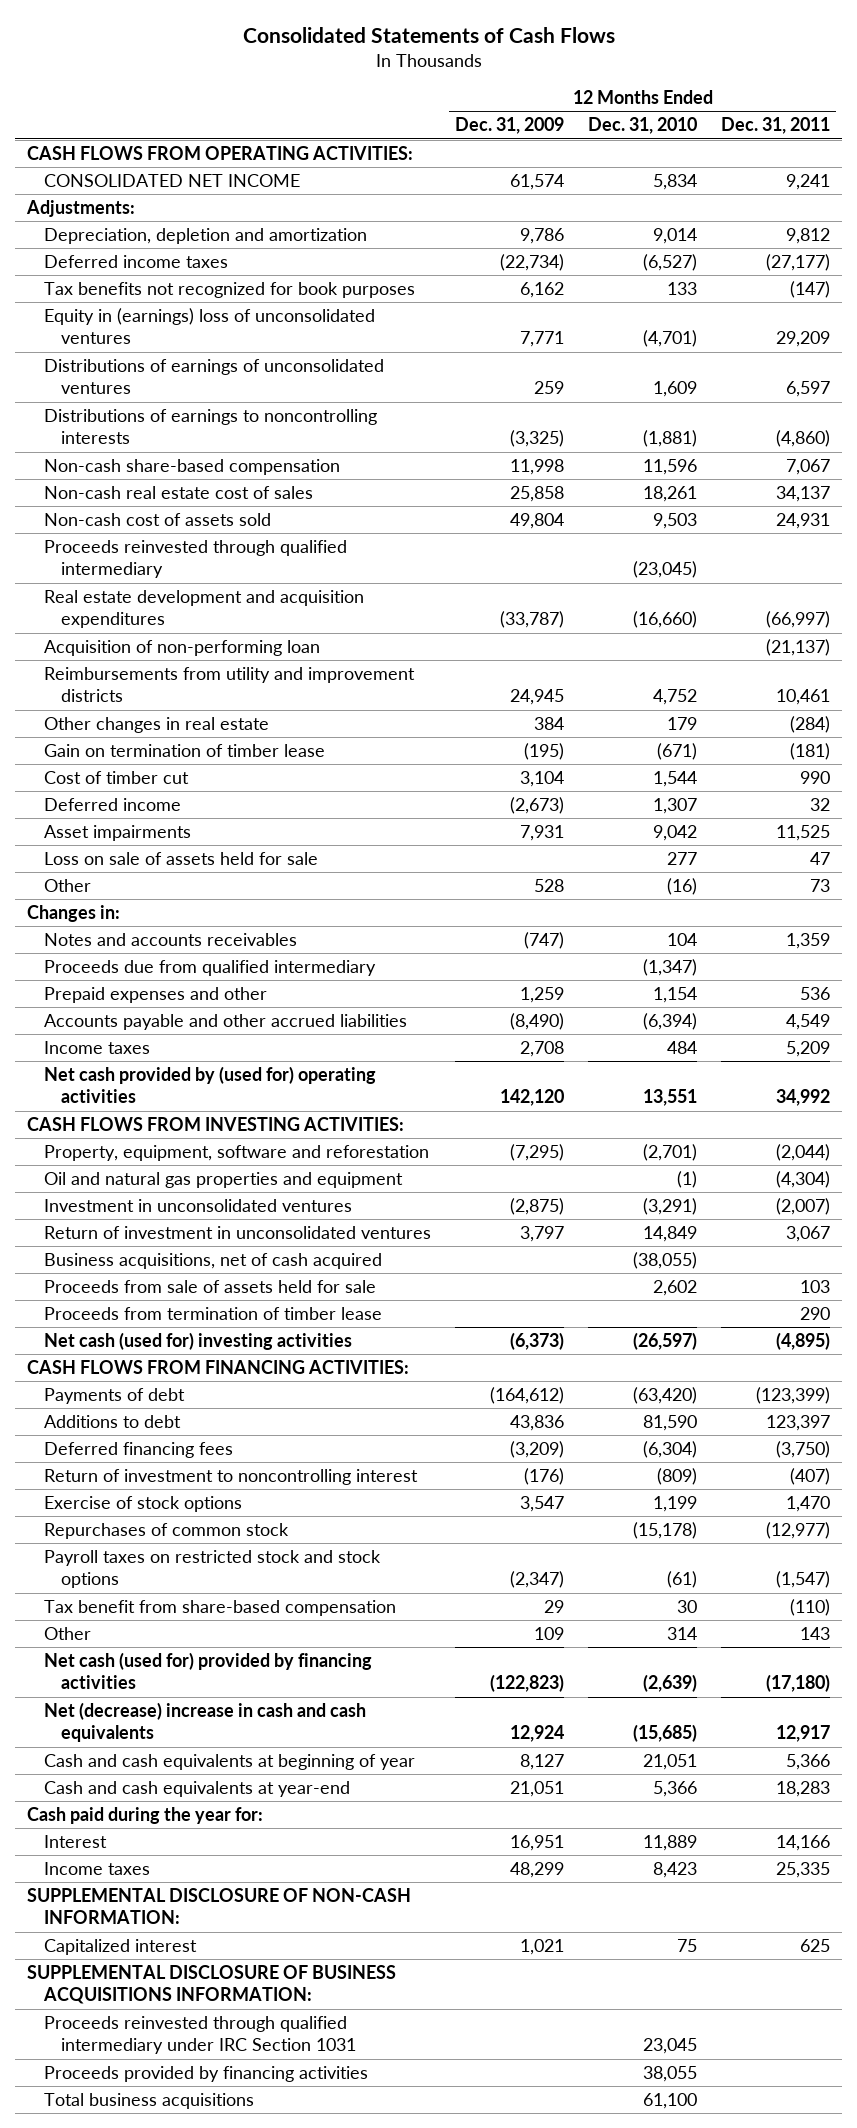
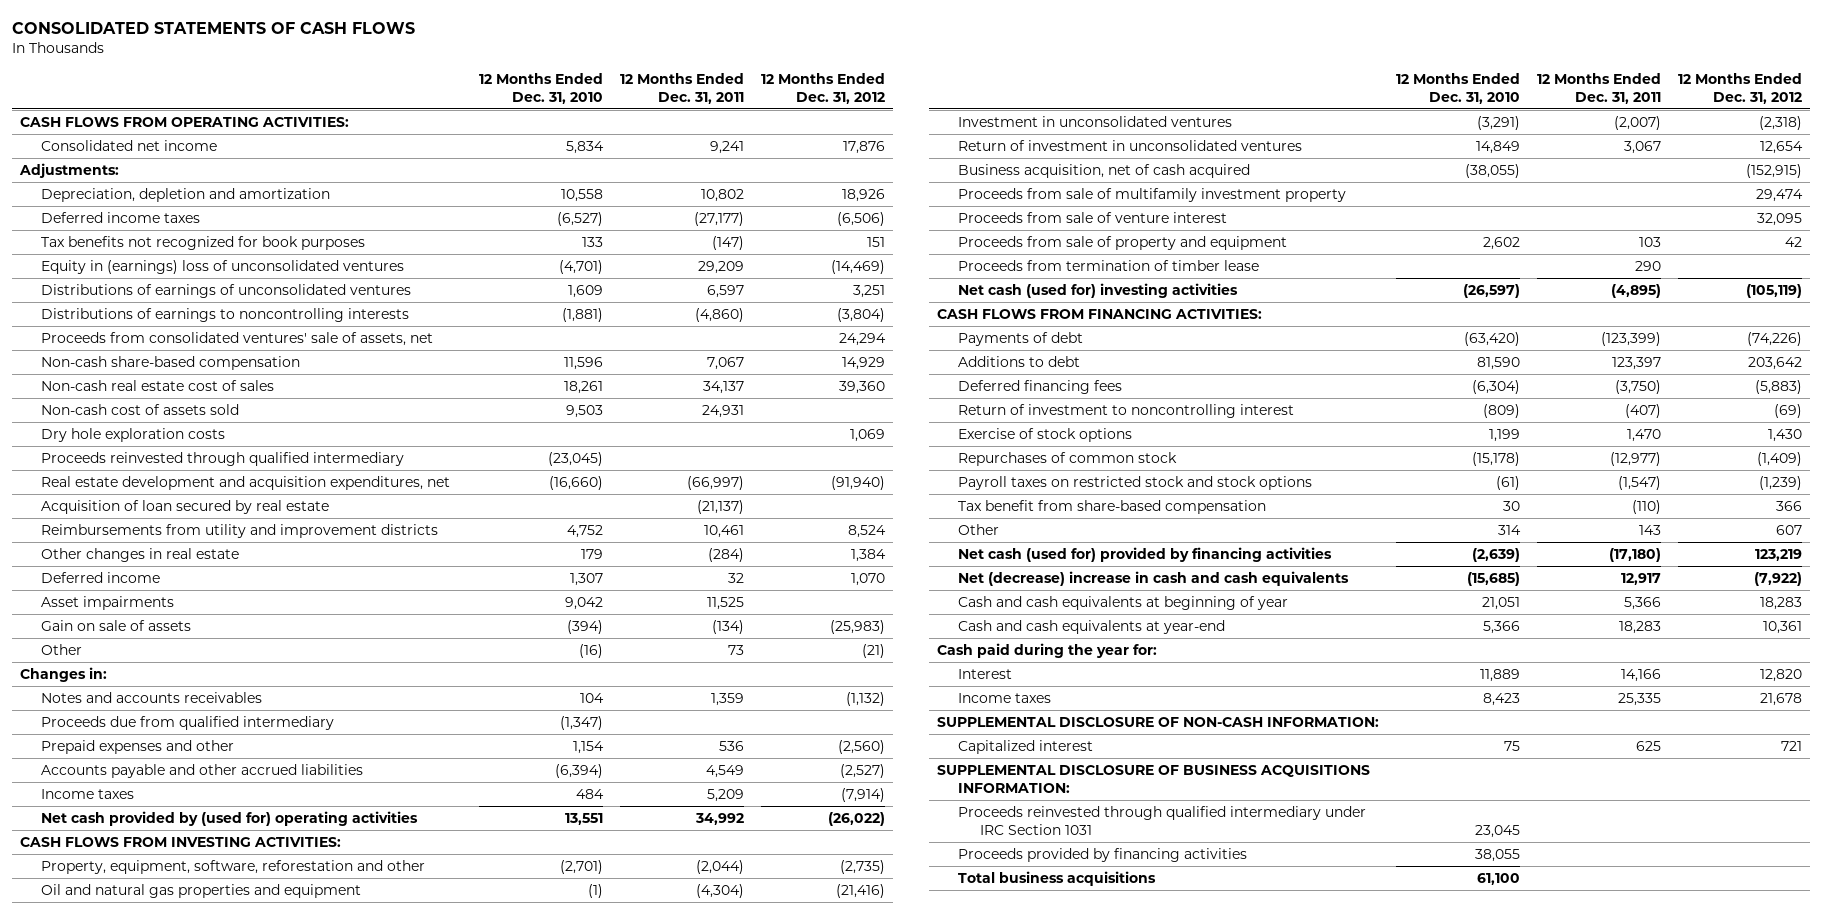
- Consolidated Statements of Cash Flows
+ CONSOLIDATED STATEMENTS OF CASH FLOWS
- | 12 Months Ended Dec. 31, 2009 | 12 Months Ended Dec. 31, 2010 | 12 Months Ended Dec. 31, 2011
+ | 12 Months Ended Dec. 31, 2010 | 12 Months Ended Dec. 31, 2011 | 12 Months Ended Dec. 31, 2012
- CONSOLIDATED NET INCOME | 61,574 | 5,834 | 9,241
+ Consolidated net income | 5,834 | 9,241 | 17,876
- Depreciation, depletion and amortization | 9,786 | 9,014 | 9,812
+ Depreciation, depletion and amortization | 10,558 | 10,802 | 18,926
+ Proceeds from consolidated ventures' sale of assets, net | | | 24,294
+ Dry hole exploration costs | | | 1,069
- Real estate development and acquisition expenditures | (33,787) | (16,660) | (66,997)
- Acquisition of non-performing loan | | | (21,137)
+ Real estate development and acquisition expenditures, net | (16,660) | (66,997) | (91,940)
+ Acquisition of loan secured by real estate | | (21,137) |
- Gain on termination of timber lease | (195) | (671) | (181)
- Cost of timber cut | 3,104 | 1,544 | 990
- Loss on sale of assets held for sale | | 277 | 47
+ Gain on sale of assets | (394) | (134) | (25,983)
- Property, equipment, software and reforestation | (7,295) | (2,701) | (2,044)
+ Property, equipment, software, reforestation and other | (2,701) | (2,044) | (2,735)
- Business acquisitions, net of cash acquired | | (38,055) |
- Proceeds from sale of assets held for sale | | 2,602 | 103
+ Business acquisition, net of cash acquired | (38,055) | | (152,915)
+ Proceeds from sale of multifamily investment property | | | 29,474
+ Proceeds from sale of venture interest | | | 32,095
+ Proceeds from sale of property and equipment | 2,602 | 103 | 42

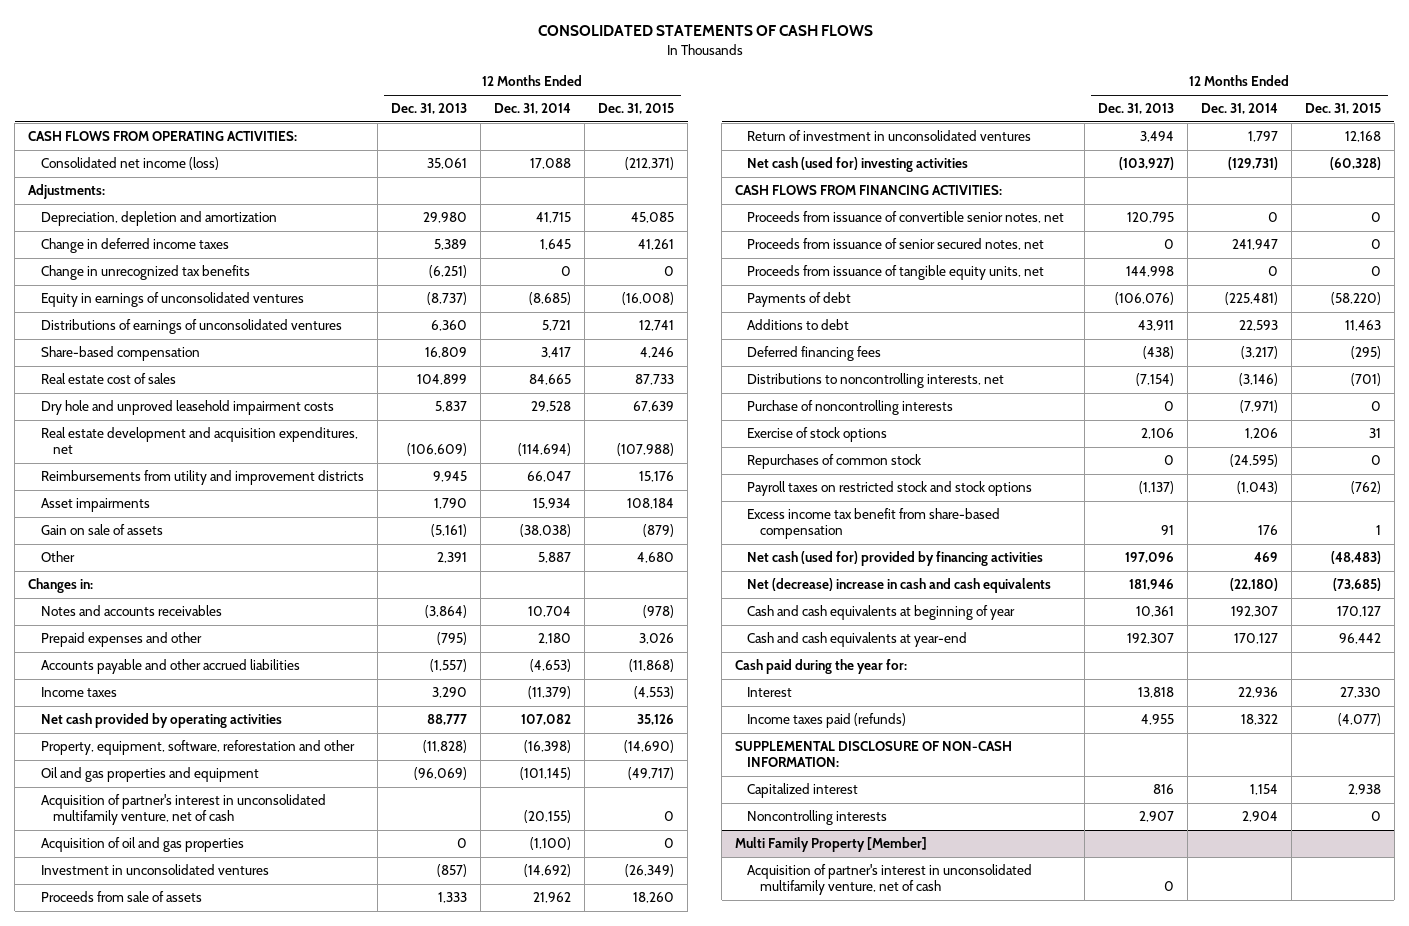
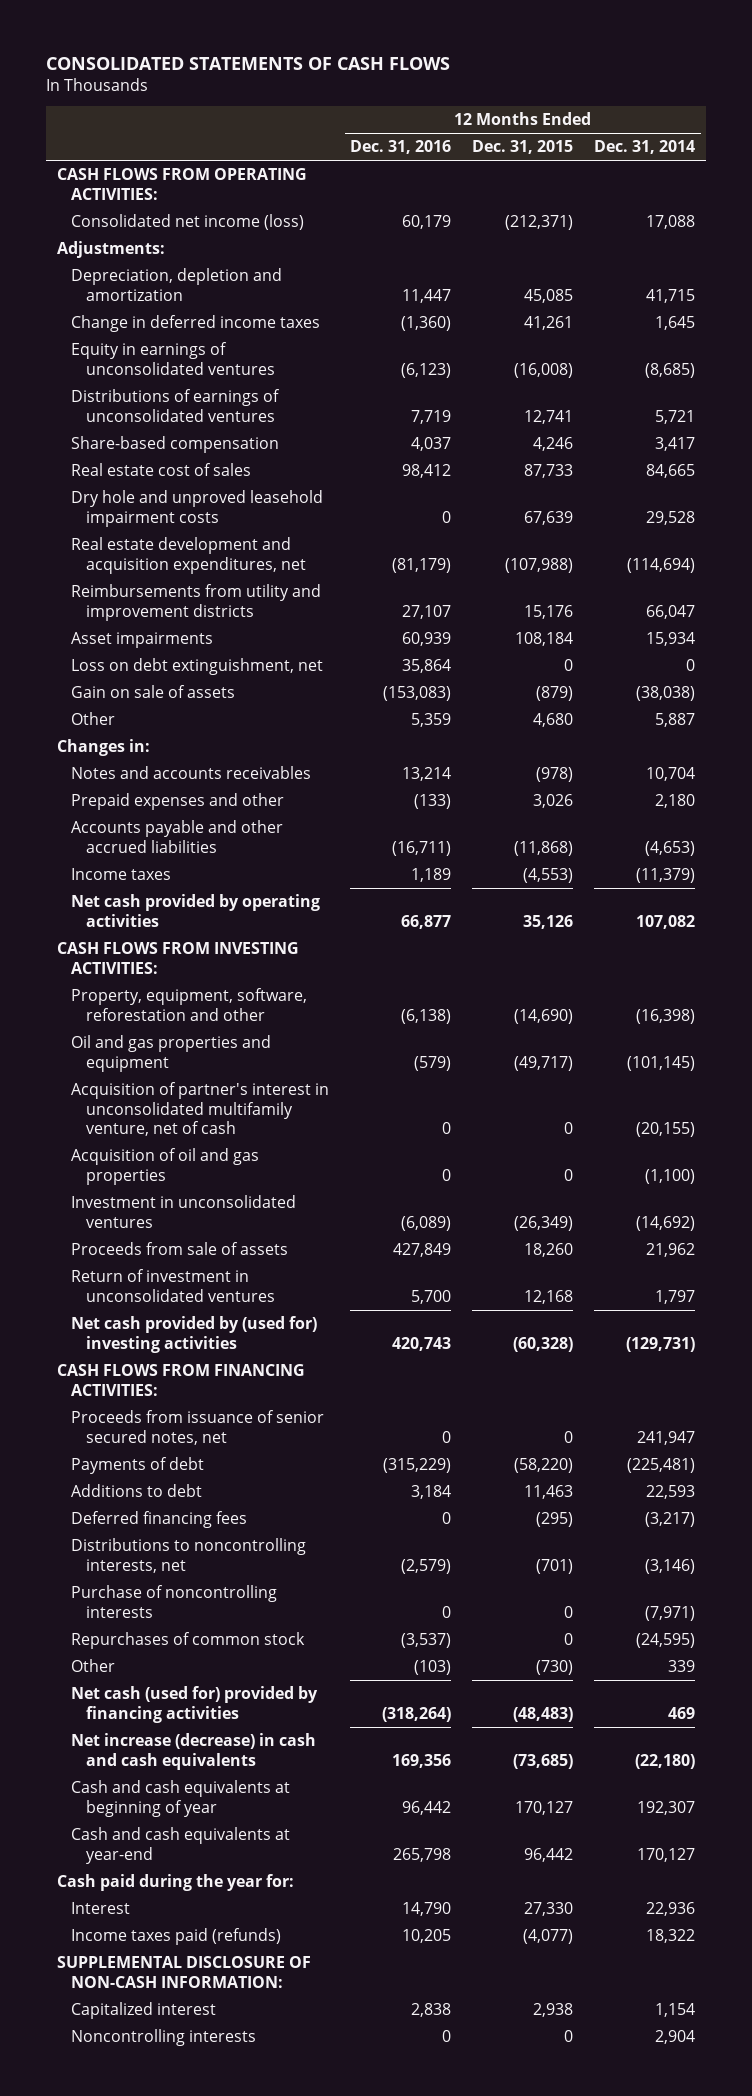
- | 12 Months Ended Dec. 31, 2013 | 12 Months Ended Dec. 31, 2014 | 12 Months Ended Dec. 31, 2015
+ | 12 Months Ended Dec. 31, 2016 | 12 Months Ended Dec. 31, 2015 | 12 Months Ended Dec. 31, 2014
- Change in unrecognized tax benefits | (6,251) | 0 | 0
+ Loss on debt extinguishment, net | 35,864 | 0 | 0
+ CASH FLOWS FROM INVESTING ACTIVITIES:
- Net cash (used for) investing activities | (103,927) | (129,731) | (60,328)
+ Net cash provided by (used for) investing activities | 420,743 | (60,328) | (129,731)
- Proceeds from issuance of convertible senior notes, net | 120,795 | 0 | 0
- Proceeds from issuance of tangible equity units, net | 144,998 | 0 | 0
- Exercise of stock options | 2,106 | 1,206 | 31
- Payroll taxes on restricted stock and stock options | (1,137) | (1,043) | (762)
- Excess income tax benefit from share-based compensation | 91 | 176 | 1
+ Other | (103) | (730) | 339
- Net (decrease) increase in cash and cash equivalents | 181,946 | (22,180) | (73,685)
+ Net increase (decrease) in cash and cash equivalents | 169,356 | (73,685) | (22,180)
- Multi Family Property [Member]
- Acquisition of partner's interest in unconsolidated multifamily venture, net of cash | 0 | |

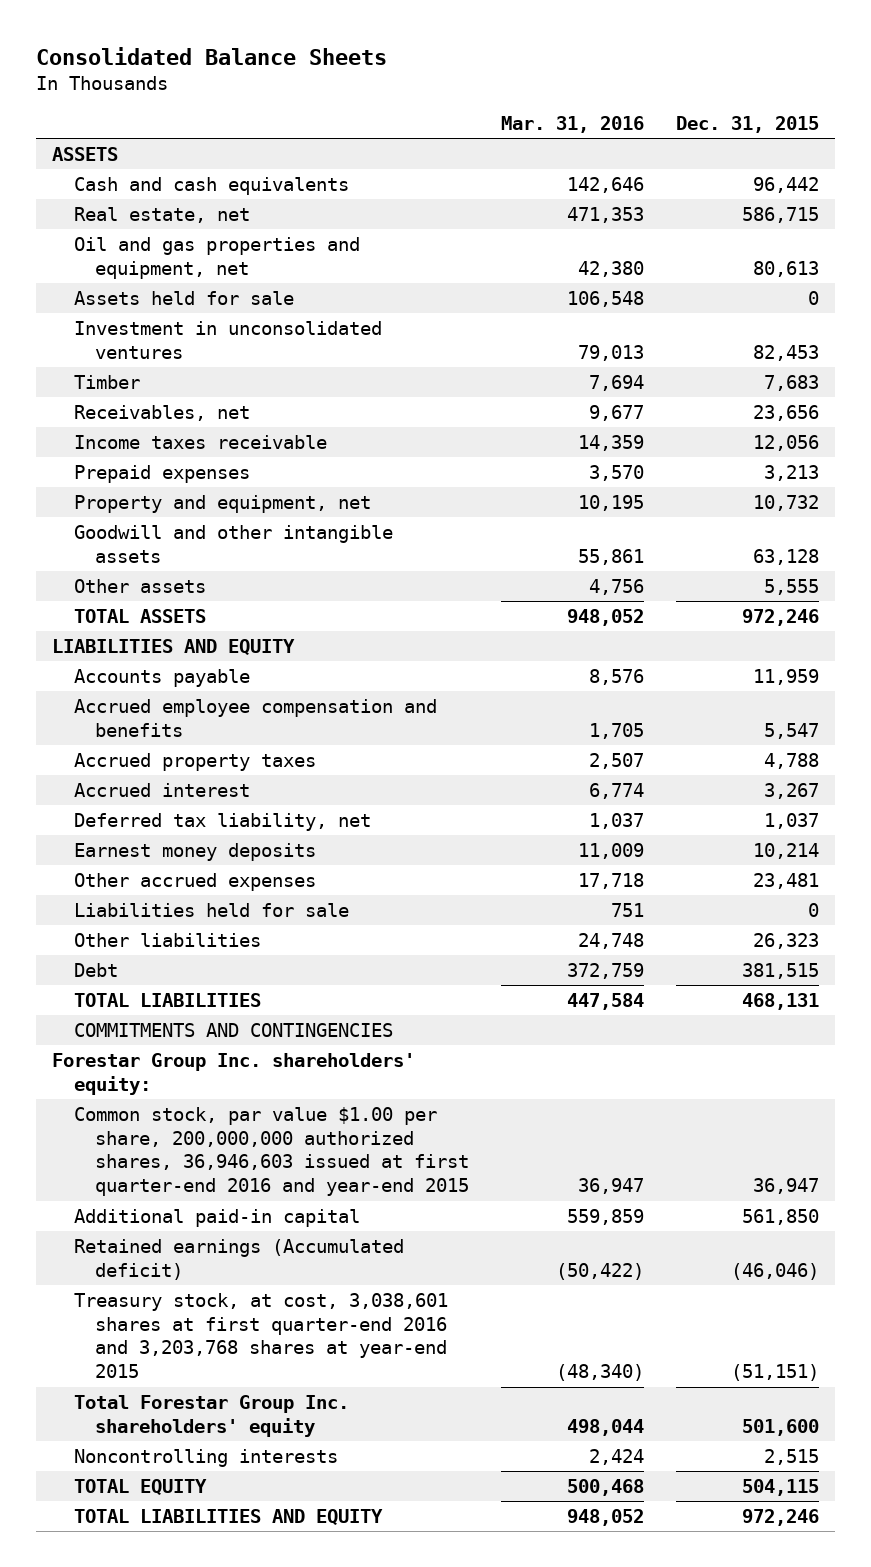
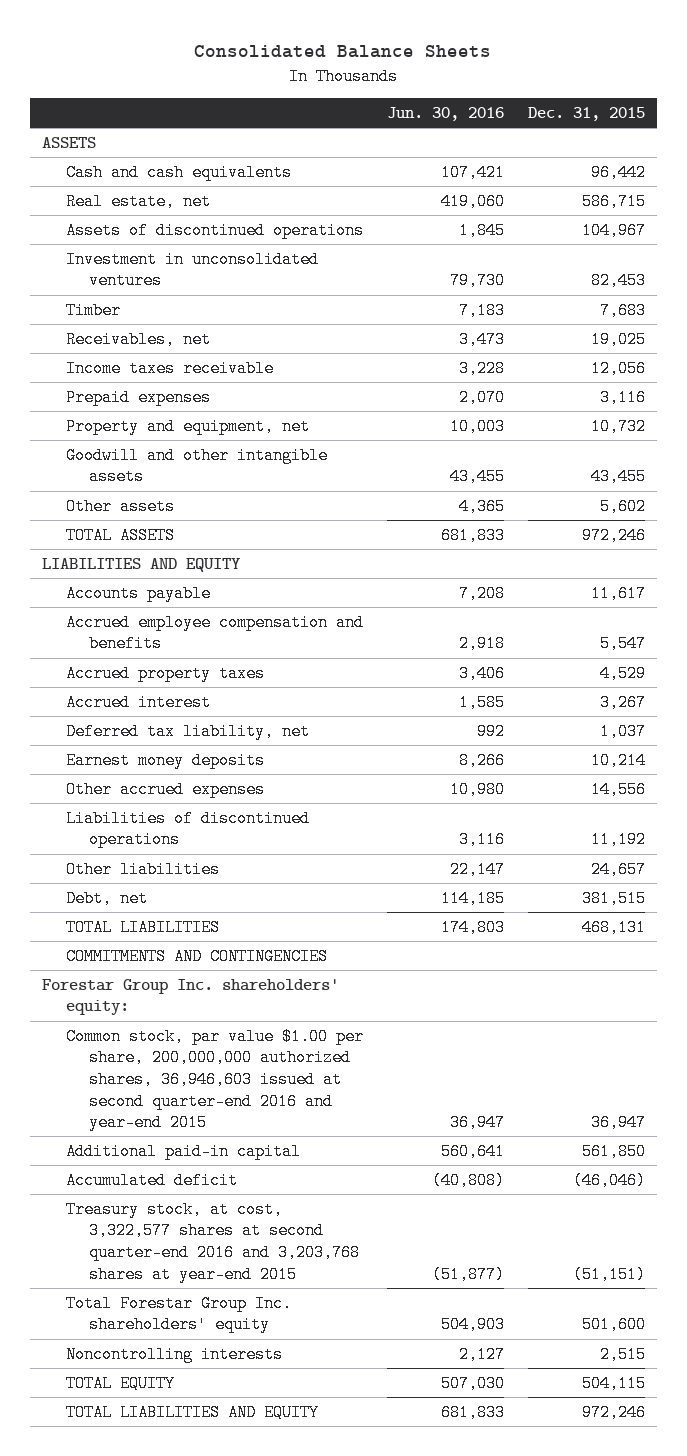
- | Mar. 31, 2016 | Dec. 31, 2015
+ | Jun. 30, 2016 | Dec. 31, 2015
- Oil and gas properties and equipment, net | 42,380 | 80,613
- Assets held for sale | 106,548 | 0
+ Assets of discontinued operations | 1,845 | 104,967
- Receivables, net | 9,677 | 23,656
+ Receivables, net | 3,473 | 19,025
- Prepaid expenses | 3,570 | 3,213
+ Prepaid expenses | 2,070 | 3,116
- Goodwill and other intangible assets | 55,861 | 63,128
- Other assets | 4,756 | 5,555
+ Goodwill and other intangible assets | 43,455 | 43,455
+ Other assets | 4,365 | 5,602
- Accounts payable | 8,576 | 11,959
+ Accounts payable | 7,208 | 11,617
- Accrued property taxes | 2,507 | 4,788
+ Accrued property taxes | 3,406 | 4,529
- Other accrued expenses | 17,718 | 23,481
- Liabilities held for sale | 751 | 0
- Other liabilities | 24,748 | 26,323
- Debt | 372,759 | 381,515
+ Other accrued expenses | 10,980 | 14,556
+ Liabilities of discontinued operations | 3,116 | 11,192
+ Other liabilities | 22,147 | 24,657
+ Debt, net | 114,185 | 381,515
- Common stock, par value $1.00 per share, 200,000,000 authorized shares, 36,946,603 issued at first quarter-end 2016 and year-end 2015 | 36,947 | 36,947
+ Common stock, par value $1.00 per share, 200,000,000 authorized shares, 36,946,603 issued at second quarter-end 2016 and year-end 2015 | 36,947 | 36,947
- Retained earnings (Accumulated deficit) | (50,422) | (46,046)
- Treasury stock, at cost, 3,038,601 shares at first quarter-end 2016 and 3,203,768 shares at year-end 2015 | (48,340) | (51,151)
+ Accumulated deficit | (40,808) | (46,046)
+ Treasury stock, at cost, 3,322,577 shares at second quarter-end 2016 and 3,203,768 shares at year-end 2015 | (51,877) | (51,151)

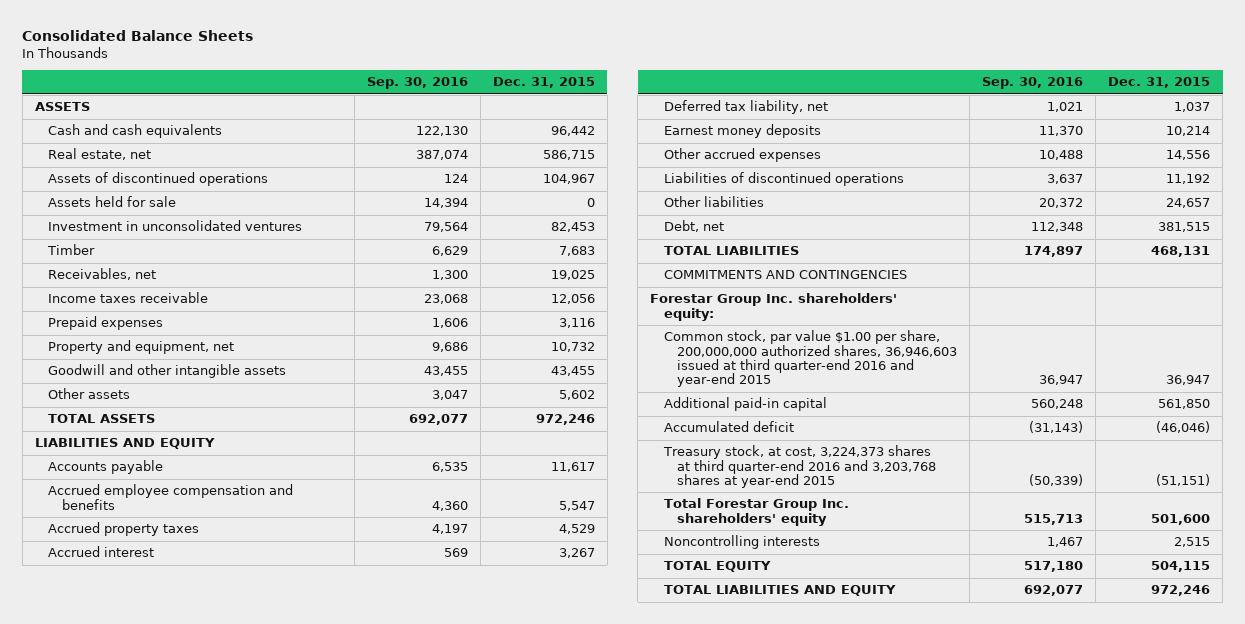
- | Jun. 30, 2016 | Dec. 31, 2015
+ | Sep. 30, 2016 | Dec. 31, 2015
+ Assets held for sale | 14,394 | 0
- Common stock, par value $1.00 per share, 200,000,000 authorized shares, 36,946,603 issued at second quarter-end 2016 and year-end 2015 | 36,947 | 36,947
+ Common stock, par value $1.00 per share, 200,000,000 authorized shares, 36,946,603 issued at third quarter-end 2016 and year-end 2015 | 36,947 | 36,947
- Treasury stock, at cost, 3,322,577 shares at second quarter-end 2016 and 3,203,768 shares at year-end 2015 | (51,877) | (51,151)
+ Treasury stock, at cost, 3,224,373 shares at third quarter-end 2016 and 3,203,768 shares at year-end 2015 | (50,339) | (51,151)

